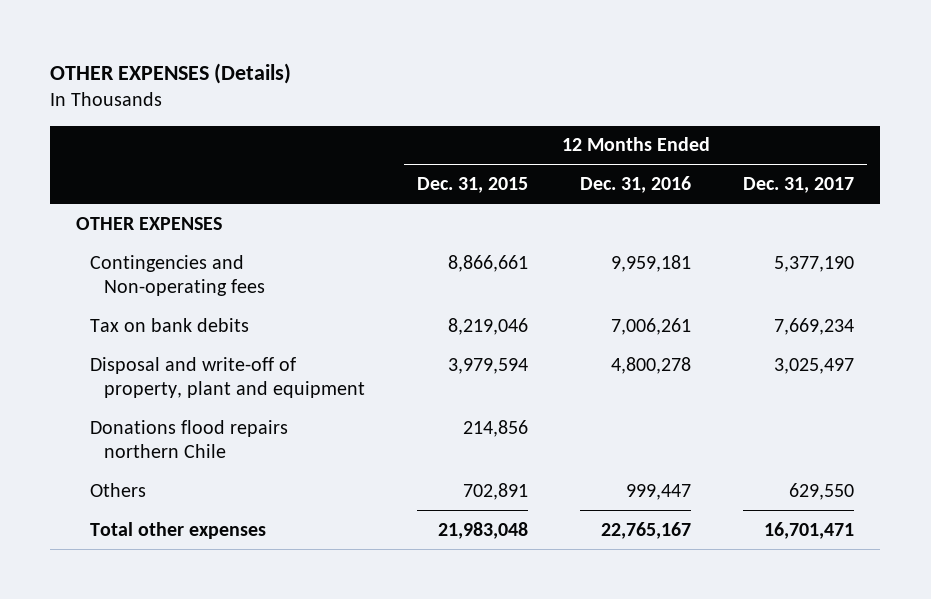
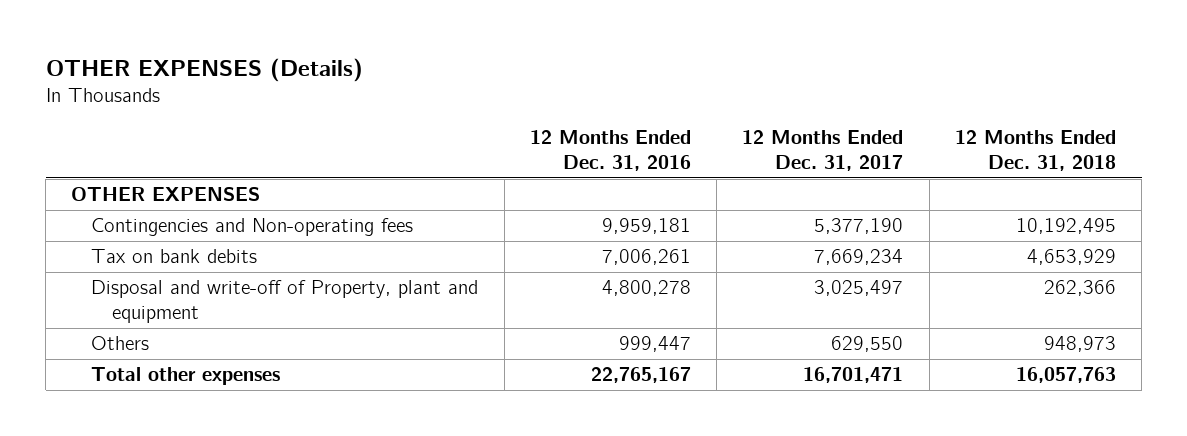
- | 12 Months Ended Dec. 31, 2015 | 12 Months Ended Dec. 31, 2016 | 12 Months Ended Dec. 31, 2017
+ | 12 Months Ended Dec. 31, 2016 | 12 Months Ended Dec. 31, 2017 | 12 Months Ended Dec. 31, 2018
- Disposal and write-off of property, plant and equipment | 3,979,594 | 4,800,278 | 3,025,497
- Donations flood repairs northern Chile | 214,856 | |
+ Disposal and write-off of Property, plant and equipment | 4,800,278 | 3,025,497 | 262,366

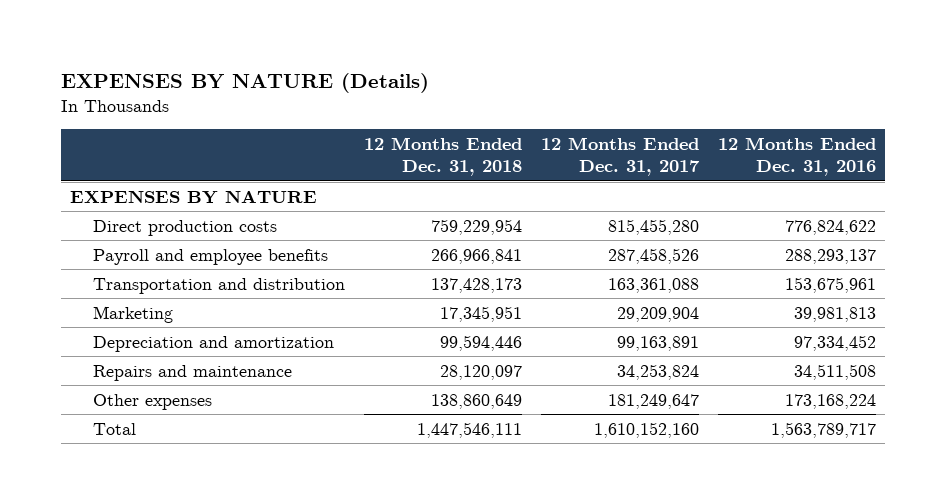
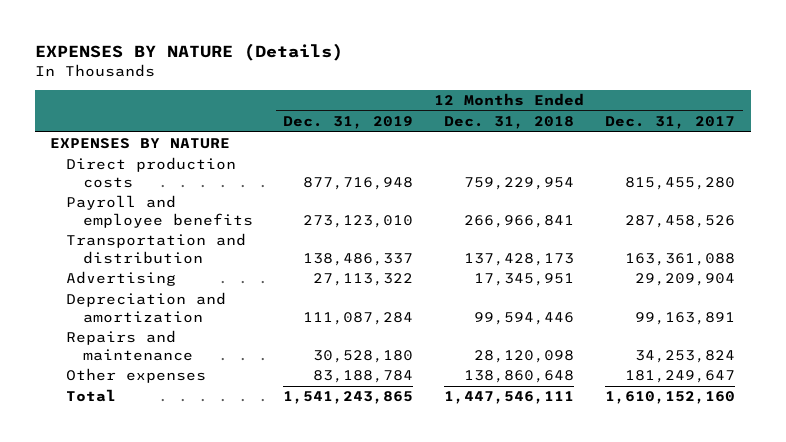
- | 12 Months Ended Dec. 31, 2018 | 12 Months Ended Dec. 31, 2017 | 12 Months Ended Dec. 31, 2016
+ | 12 Months Ended Dec. 31, 2019 | 12 Months Ended Dec. 31, 2018 | 12 Months Ended Dec. 31, 2017
- Marketing | 17,345,951 | 29,209,904 | 39,981,813
+ Advertising | 27,113,322 | 17,345,951 | 29,209,904
- Repairs and maintenance | 28,120,097 | 34,253,824 | 34,511,508
- Other expenses | 138,860,649 | 181,249,647 | 173,168,224
+ Repairs and maintenance | 30,528,180 | 28,120,098 | 34,253,824
+ Other expenses | 83,188,784 | 138,860,648 | 181,249,647

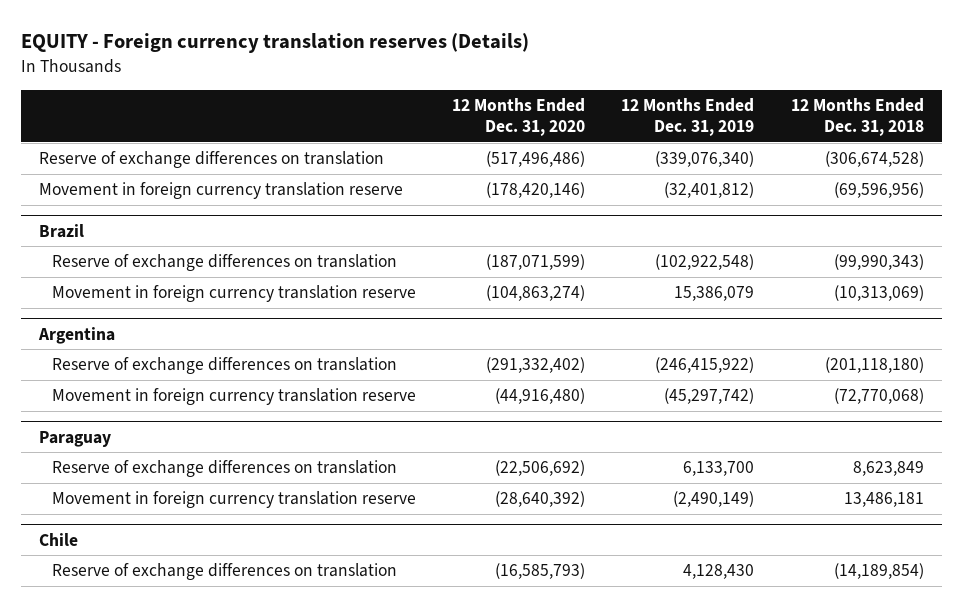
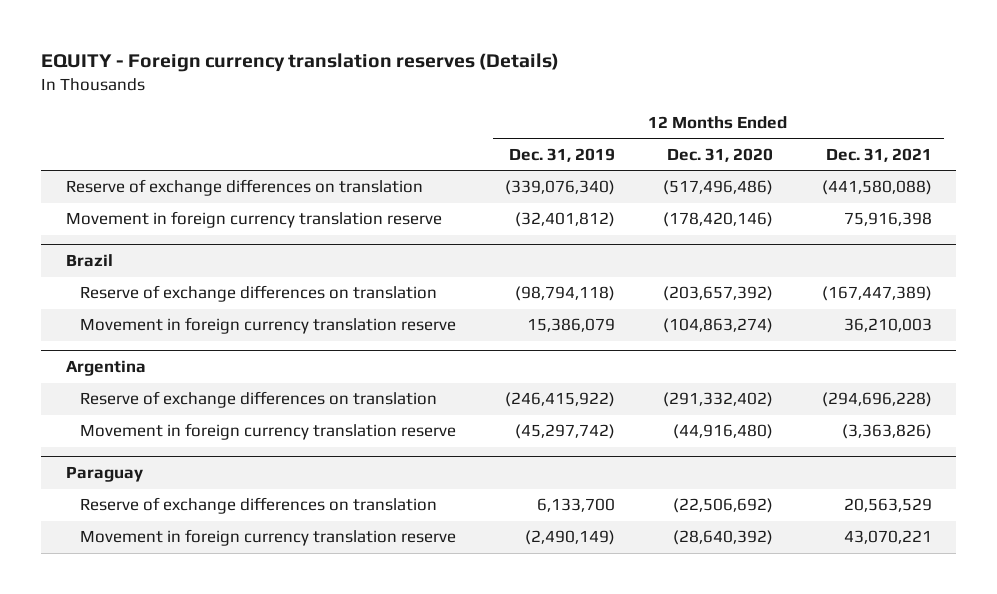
- | 12 Months Ended Dec. 31, 2020 | 12 Months Ended Dec. 31, 2019 | 12 Months Ended Dec. 31, 2018
+ | 12 Months Ended Dec. 31, 2019 | 12 Months Ended Dec. 31, 2020 | 12 Months Ended Dec. 31, 2021
@ Brazil
- Reserve of exchange differences on translation | (187,071,599) | (102,922,548) | (99,990,343)
+ Reserve of exchange differences on translation | (98,794,118) | (203,657,392) | (167,447,389)
- Chile
- Reserve of exchange differences on translation | (16,585,793) | 4,128,430 | (14,189,854)

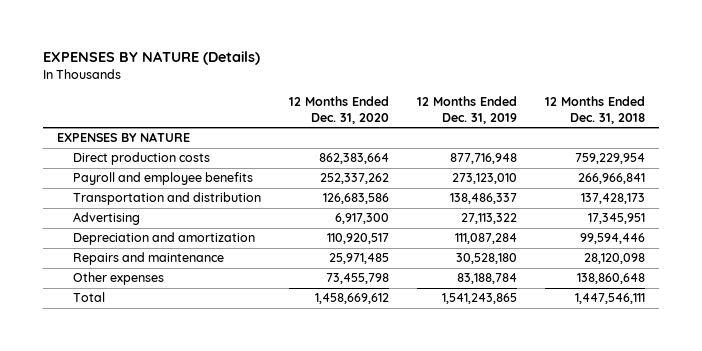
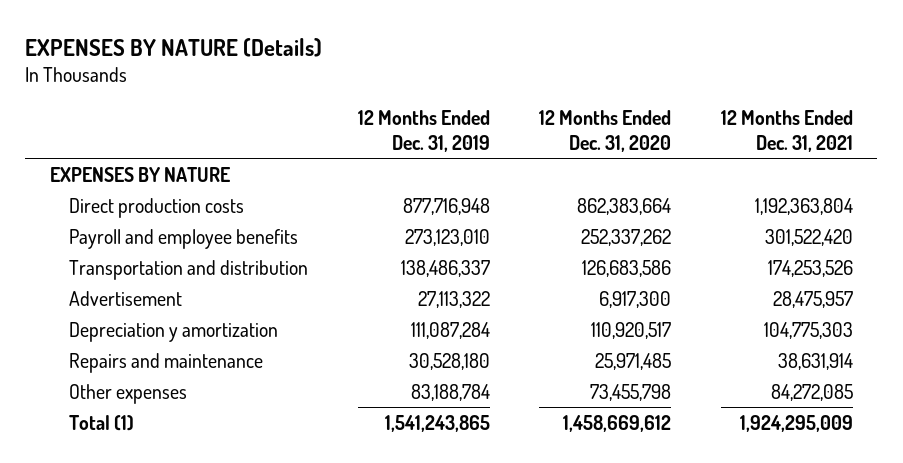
- | 12 Months Ended Dec. 31, 2020 | 12 Months Ended Dec. 31, 2019 | 12 Months Ended Dec. 31, 2018
+ | 12 Months Ended Dec. 31, 2019 | 12 Months Ended Dec. 31, 2020 | 12 Months Ended Dec. 31, 2021
- Advertising | 6,917,300 | 27,113,322 | 17,345,951
- Depreciation and amortization | 110,920,517 | 111,087,284 | 99,594,446
+ Advertisement | 27,113,322 | 6,917,300 | 28,475,957
+ Depreciation y amortization | 111,087,284 | 110,920,517 | 104,775,303
- Total | 1,458,669,612 | 1,541,243,865 | 1,447,546,111
+ Total (1) | 1,541,243,865 | 1,458,669,612 | 1,924,295,009

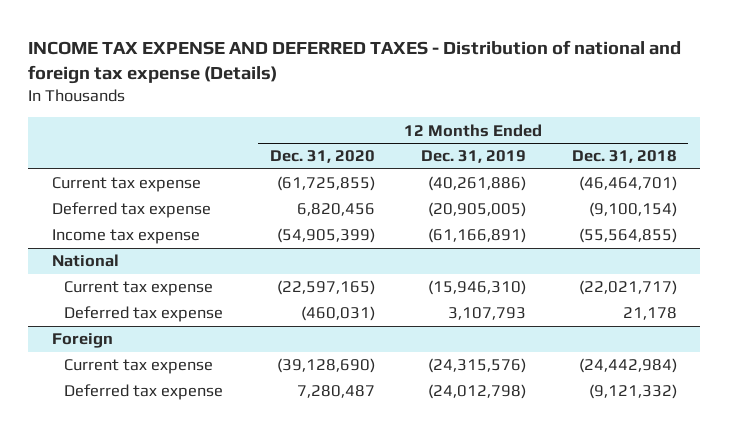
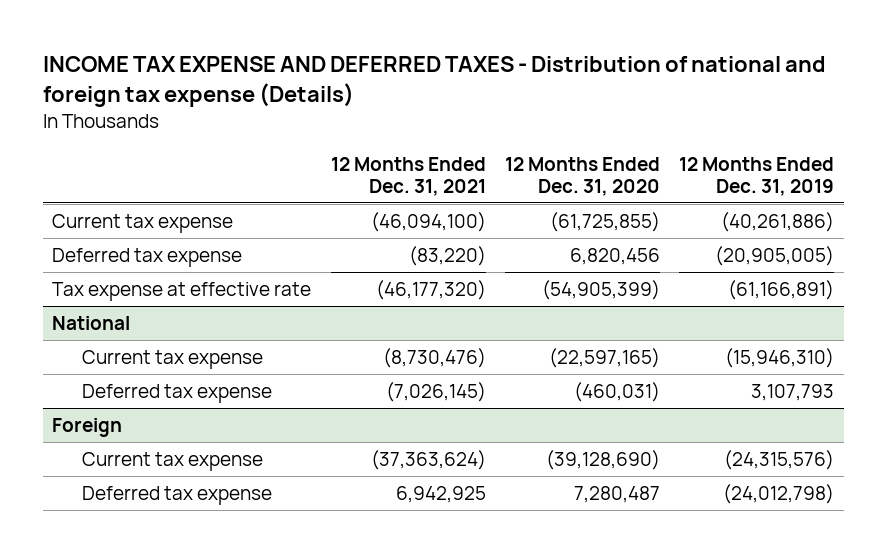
- | 12 Months Ended Dec. 31, 2020 | 12 Months Ended Dec. 31, 2019 | 12 Months Ended Dec. 31, 2018
+ | 12 Months Ended Dec. 31, 2021 | 12 Months Ended Dec. 31, 2020 | 12 Months Ended Dec. 31, 2019
- Income tax expense | (54,905,399) | (61,166,891) | (55,564,855)
+ Tax expense at effective rate | (46,177,320) | (54,905,399) | (61,166,891)

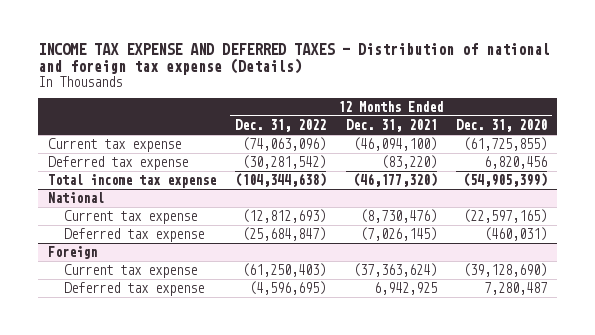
- | 12 Months Ended Dec. 31, 2021 | 12 Months Ended Dec. 31, 2020 | 12 Months Ended Dec. 31, 2019
+ | 12 Months Ended Dec. 31, 2022 | 12 Months Ended Dec. 31, 2021 | 12 Months Ended Dec. 31, 2020
- Tax expense at effective rate | (46,177,320) | (54,905,399) | (61,166,891)
+ Total income tax expense | (104,344,638) | (46,177,320) | (54,905,399)

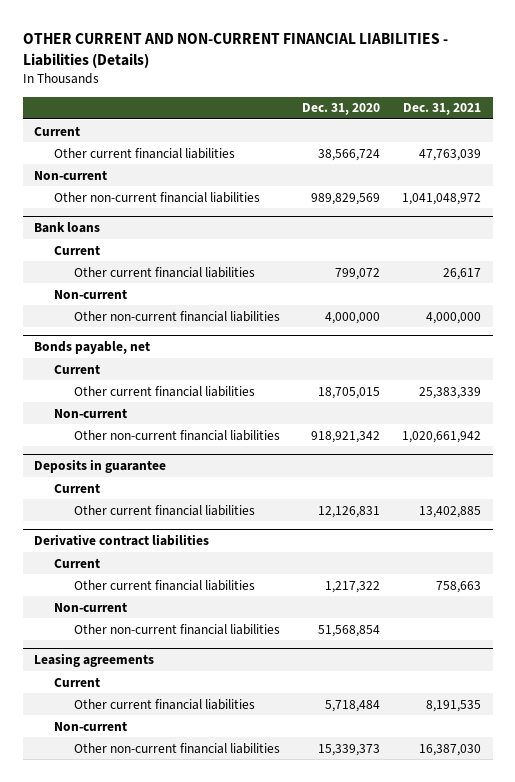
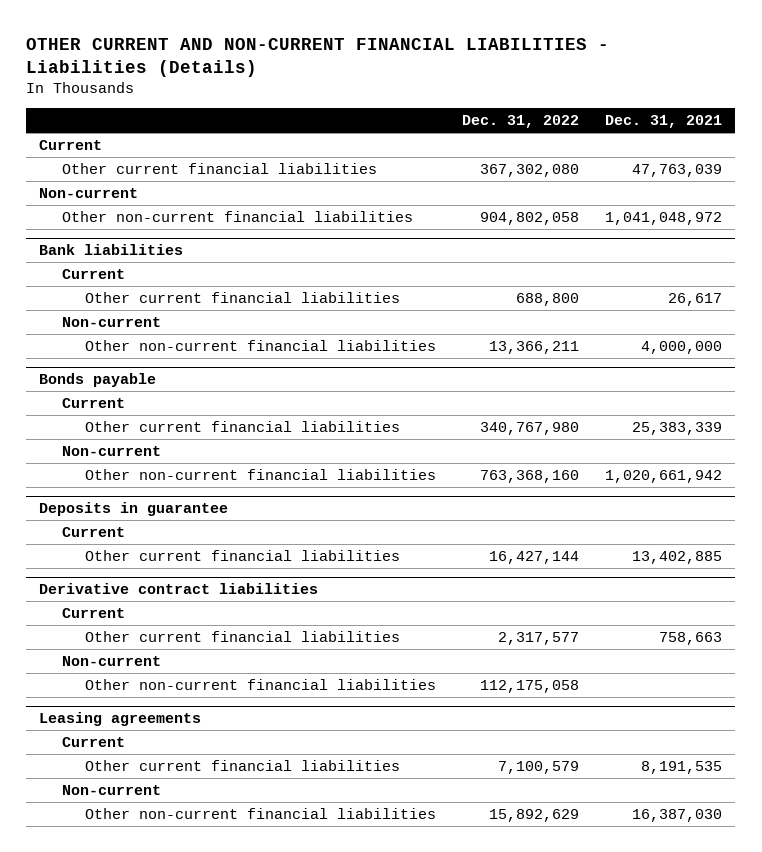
- | Dec. 31, 2020 | Dec. 31, 2021
+ | Dec. 31, 2022 | Dec. 31, 2021
- Bank loans
+ Bank liabilities
- Bonds payable, net
+ Bonds payable

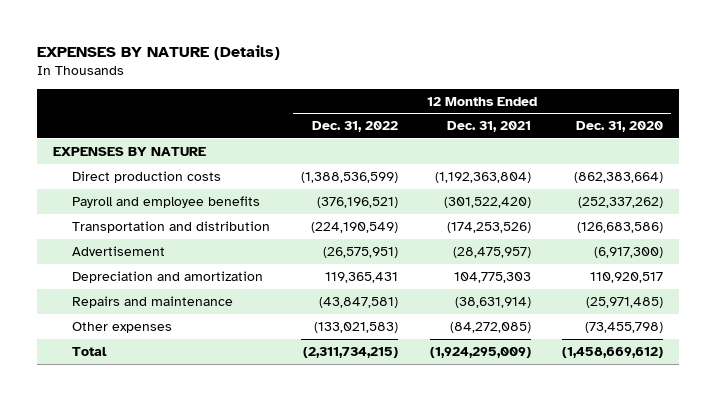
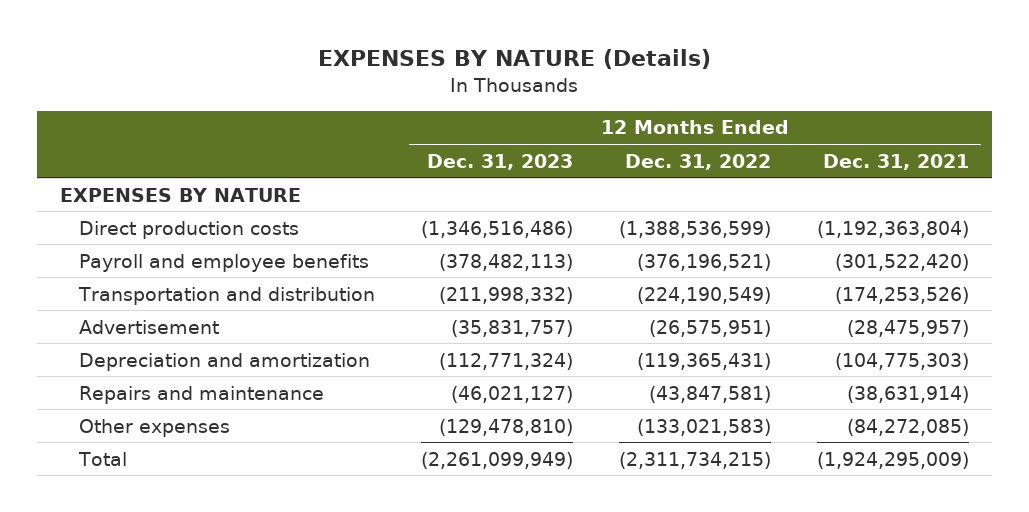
- | 12 Months Ended Dec. 31, 2022 | 12 Months Ended Dec. 31, 2021 | 12 Months Ended Dec. 31, 2020
+ | 12 Months Ended Dec. 31, 2023 | 12 Months Ended Dec. 31, 2022 | 12 Months Ended Dec. 31, 2021
- Depreciation and amortization | 119,365,431 | 104,775,303 | 110,920,517
+ Depreciation and amortization | (112,771,324) | (119,365,431) | (104,775,303)

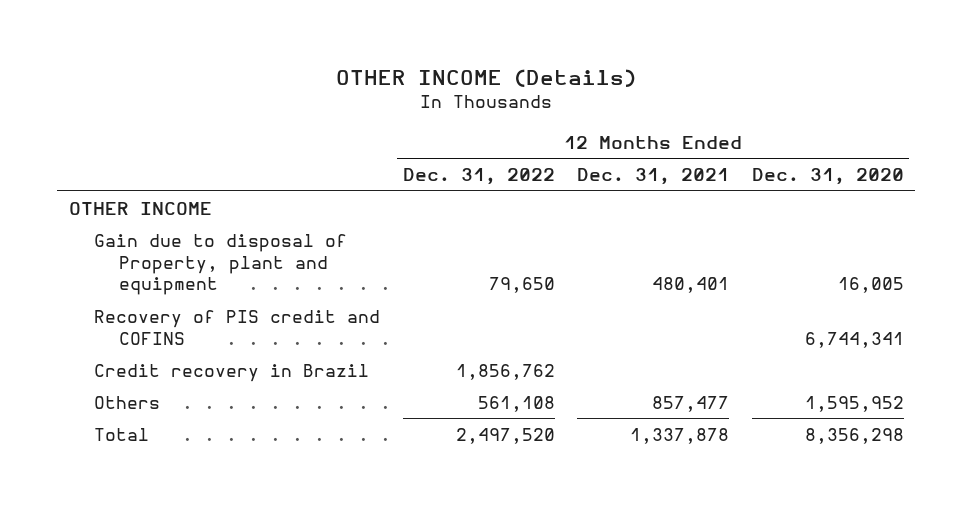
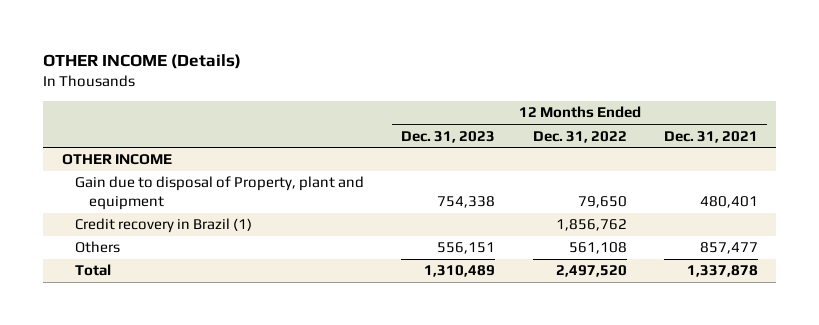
- | 12 Months Ended Dec. 31, 2022 | 12 Months Ended Dec. 31, 2021 | 12 Months Ended Dec. 31, 2020
+ | 12 Months Ended Dec. 31, 2023 | 12 Months Ended Dec. 31, 2022 | 12 Months Ended Dec. 31, 2021
- Recovery of PIS credit and COFINS | | | 6,744,341
- Credit recovery in Brazil | 1,856,762 | |
+ Credit recovery in Brazil (1) | | 1,856,762 |

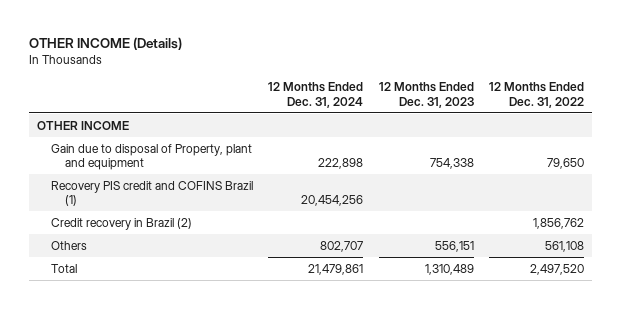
- | 12 Months Ended Dec. 31, 2023 | 12 Months Ended Dec. 31, 2022 | 12 Months Ended Dec. 31, 2021
+ | 12 Months Ended Dec. 31, 2024 | 12 Months Ended Dec. 31, 2023 | 12 Months Ended Dec. 31, 2022
- Credit recovery in Brazil (1) | | 1,856,762 |
+ Recovery PIS credit and COFINS Brazil (1) | 20,454,256 | |
+ Credit recovery in Brazil (2) | | | 1,856,762

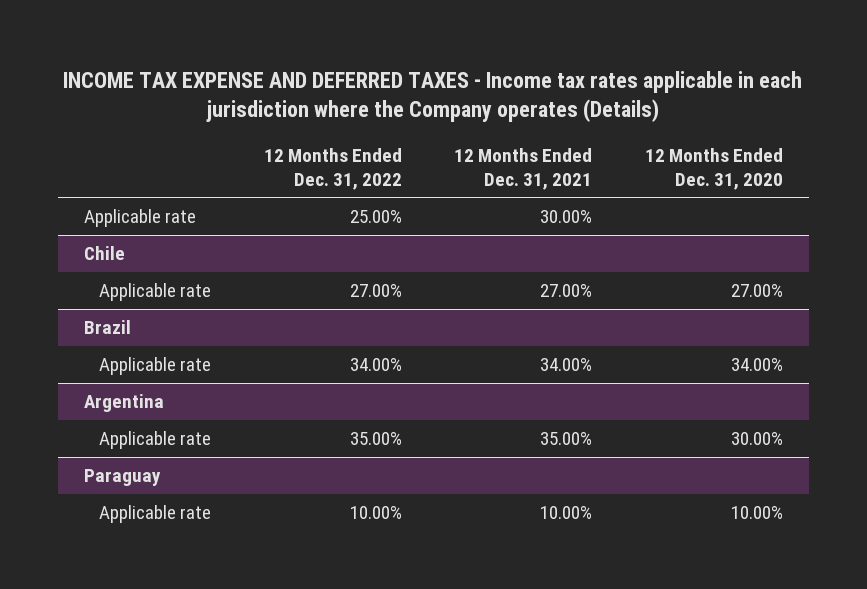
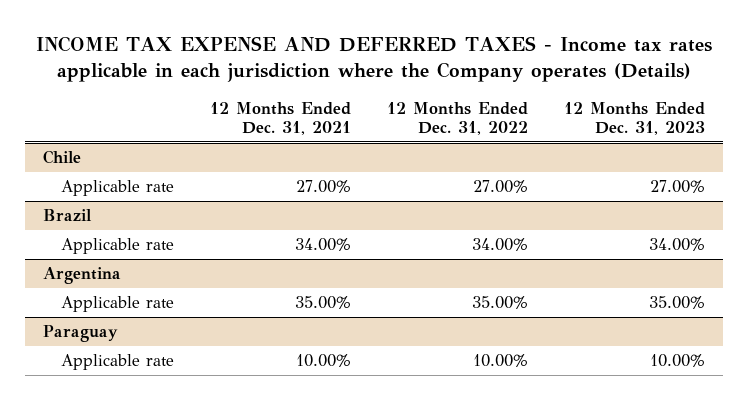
- | 12 Months Ended Dec. 31, 2022 | 12 Months Ended Dec. 31, 2021 | 12 Months Ended Dec. 31, 2020
+ | 12 Months Ended Dec. 31, 2021 | 12 Months Ended Dec. 31, 2022 | 12 Months Ended Dec. 31, 2023
- Applicable rate | 25.00% | 30.00% |

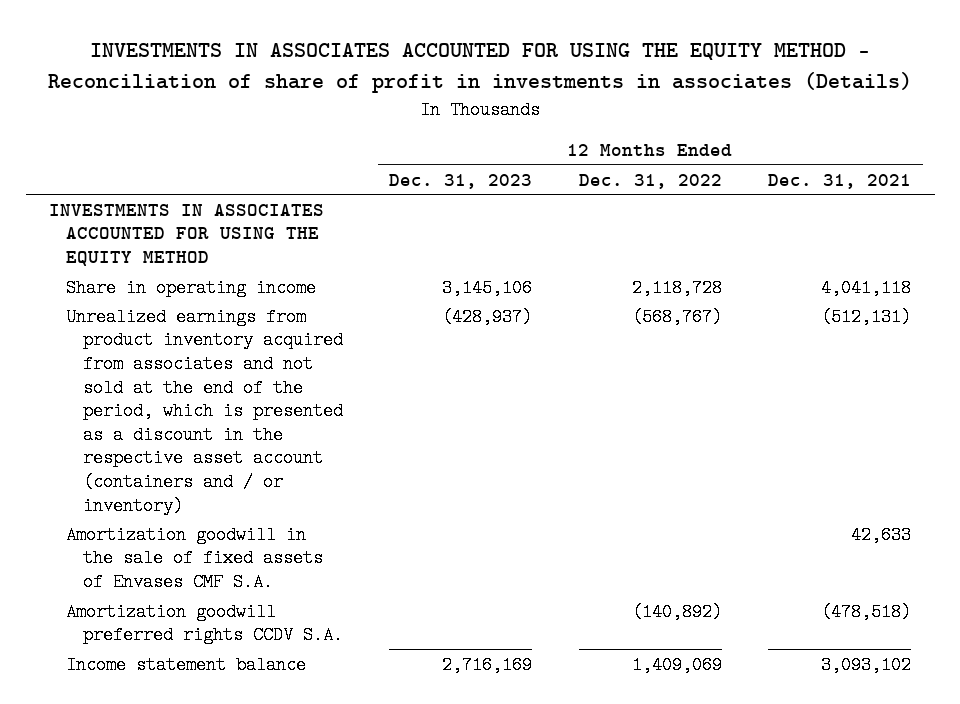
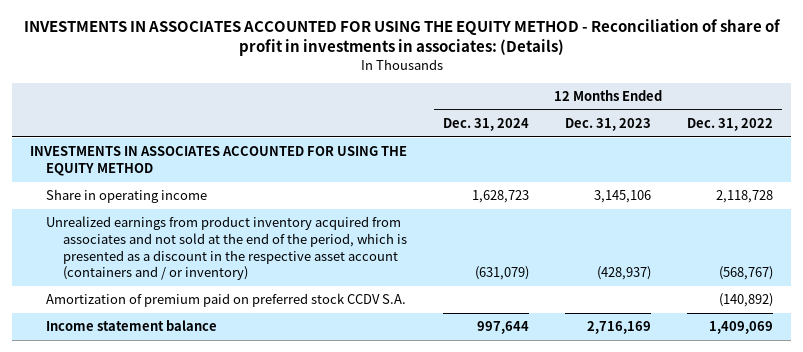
- INVESTMENTS IN ASSOCIATES ACCOUNTED FOR USING THE EQUITY METHOD - Reconciliation of share of profit in investments in associates (Details)
+ INVESTMENTS IN ASSOCIATES ACCOUNTED FOR USING THE EQUITY METHOD - Reconciliation of share of profit in investments in associates: (Details)
- | 12 Months Ended Dec. 31, 2023 | 12 Months Ended Dec. 31, 2022 | 12 Months Ended Dec. 31, 2021
+ | 12 Months Ended Dec. 31, 2024 | 12 Months Ended Dec. 31, 2023 | 12 Months Ended Dec. 31, 2022
- Amortization goodwill in the sale of fixed assets of Envases CMF S.A. | | | 42,633
- Amortization goodwill preferred rights CCDV S.A. | | (140,892) | (478,518)
+ Amortization of premium paid on preferred stock CCDV S.A. | | | (140,892)

